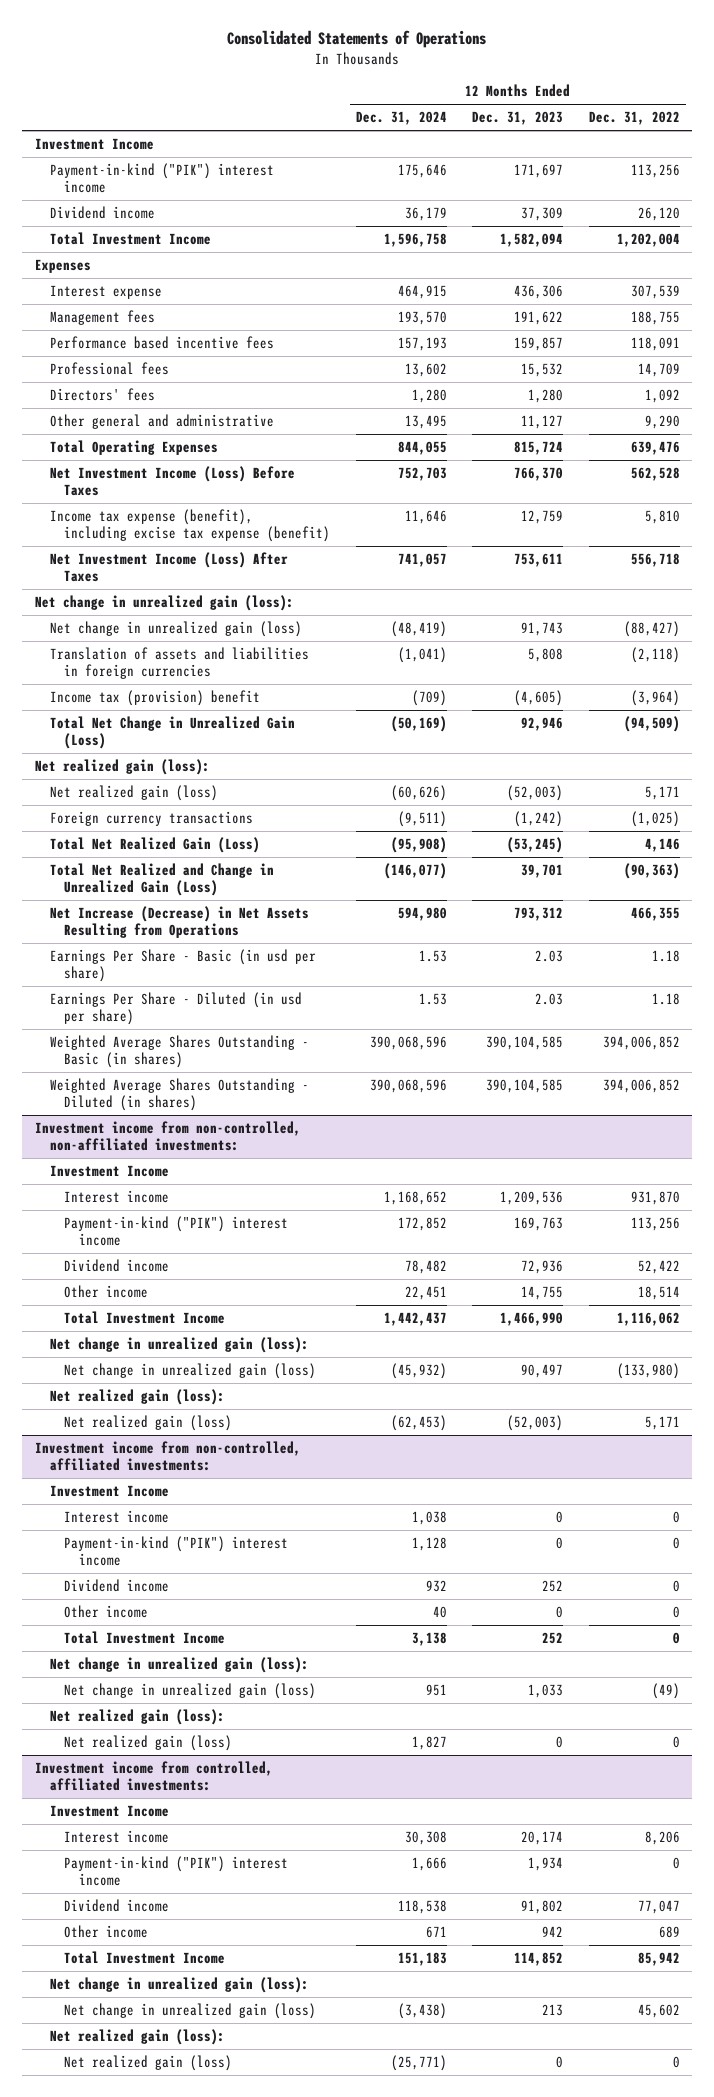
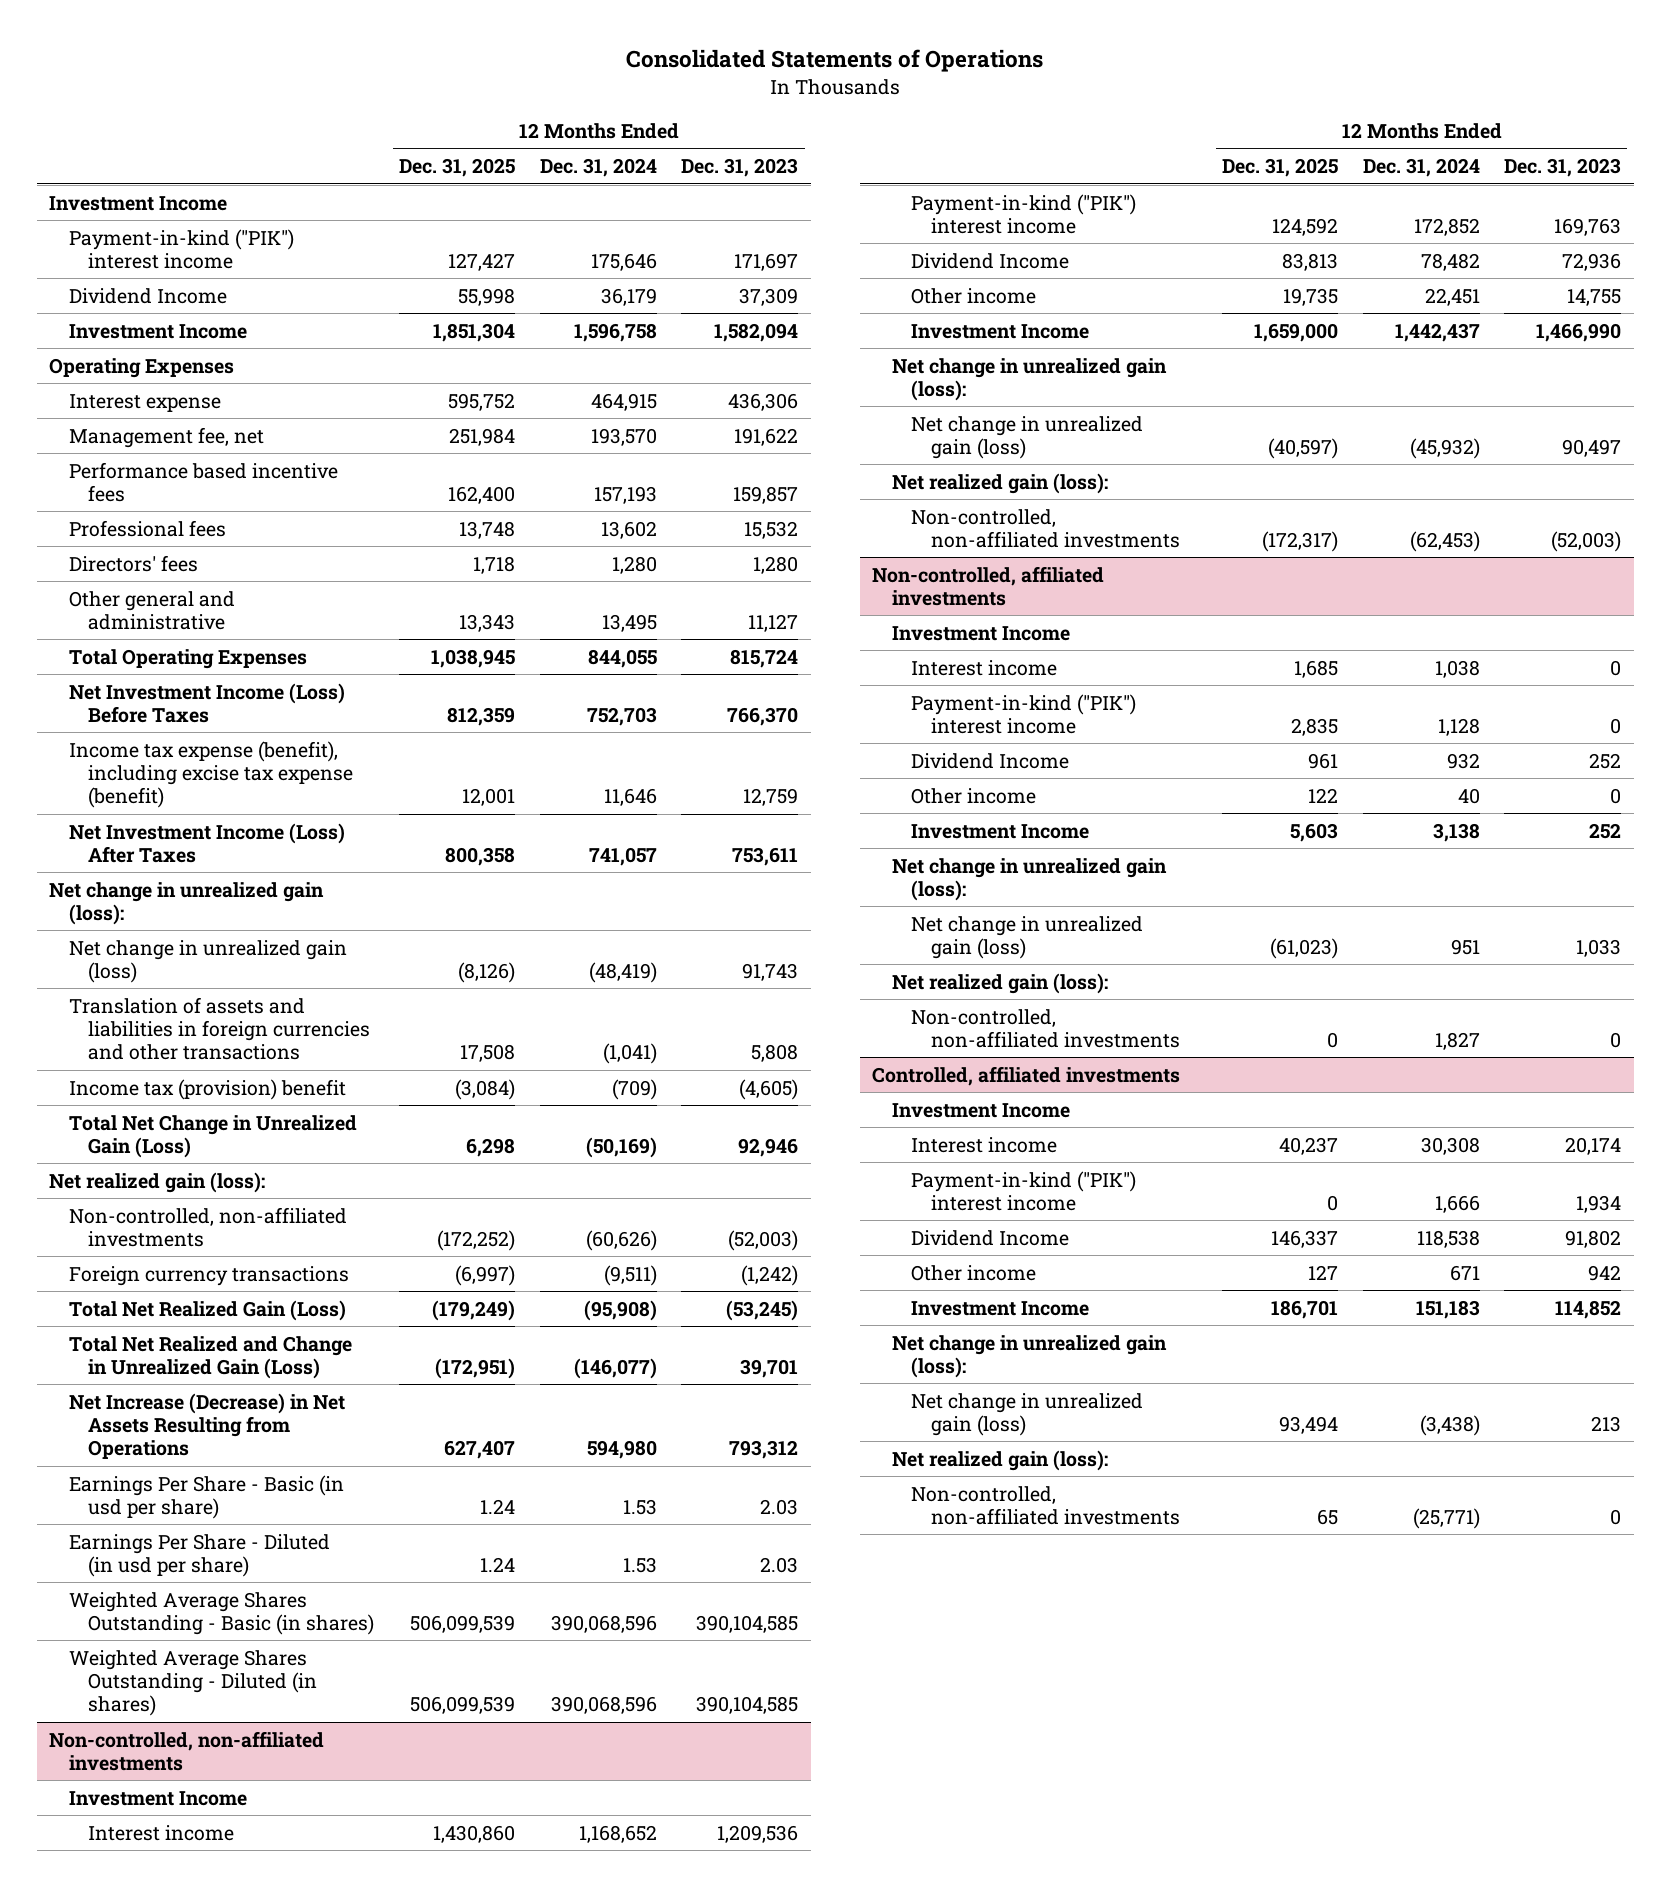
- | 12 Months Ended Dec. 31, 2024 | 12 Months Ended Dec. 31, 2023 | 12 Months Ended Dec. 31, 2022
+ | 12 Months Ended Dec. 31, 2025 | 12 Months Ended Dec. 31, 2024 | 12 Months Ended Dec. 31, 2023
- Dividend income | 36,179 | 37,309 | 26,120
- Total Investment Income | 1,596,758 | 1,582,094 | 1,202,004
- Expenses
+ Dividend Income | 55,998 | 36,179 | 37,309
+ Investment Income | 1,851,304 | 1,596,758 | 1,582,094
+ Operating Expenses
- Management fees | 193,570 | 191,622 | 188,755
+ Management fee, net | 251,984 | 193,570 | 191,622
- Translation of assets and liabilities in foreign currencies | (1,041) | 5,808 | (2,118)
+ Translation of assets and liabilities in foreign currencies and other transactions | 17,508 | (1,041) | 5,808
- Net realized gain (loss) | (60,626) | (52,003) | 5,171
+ Non-controlled, non-affiliated investments | (172,252) | (60,626) | (52,003)
- Investment income from non-controlled, non-affiliated investments:
+ Non-controlled, non-affiliated investments
- Dividend income | 78,482 | 72,936 | 52,422
+ Dividend Income | 83,813 | 78,482 | 72,936
- Total Investment Income | 1,442,437 | 1,466,990 | 1,116,062
+ Investment Income | 1,659,000 | 1,442,437 | 1,466,990
- Net realized gain (loss) | (62,453) | (52,003) | 5,171
- Investment income from non-controlled, affiliated investments:
+ Non-controlled, non-affiliated investments | (172,317) | (62,453) | (52,003)
+ Non-controlled, affiliated investments
- Dividend income | 932 | 252 | 0
+ Dividend Income | 961 | 932 | 252
- Total Investment Income | 3,138 | 252 | 0
+ Investment Income | 5,603 | 3,138 | 252
- Net realized gain (loss) | 1,827 | 0 | 0
- Investment income from controlled, affiliated investments:
+ Non-controlled, non-affiliated investments | 0 | 1,827 | 0
+ Controlled, affiliated investments
- Dividend income | 118,538 | 91,802 | 77,047
+ Dividend Income | 146,337 | 118,538 | 91,802
- Total Investment Income | 151,183 | 114,852 | 85,942
+ Investment Income | 186,701 | 151,183 | 114,852
- Net realized gain (loss) | (25,771) | 0 | 0
+ Non-controlled, non-affiliated investments | 65 | (25,771) | 0

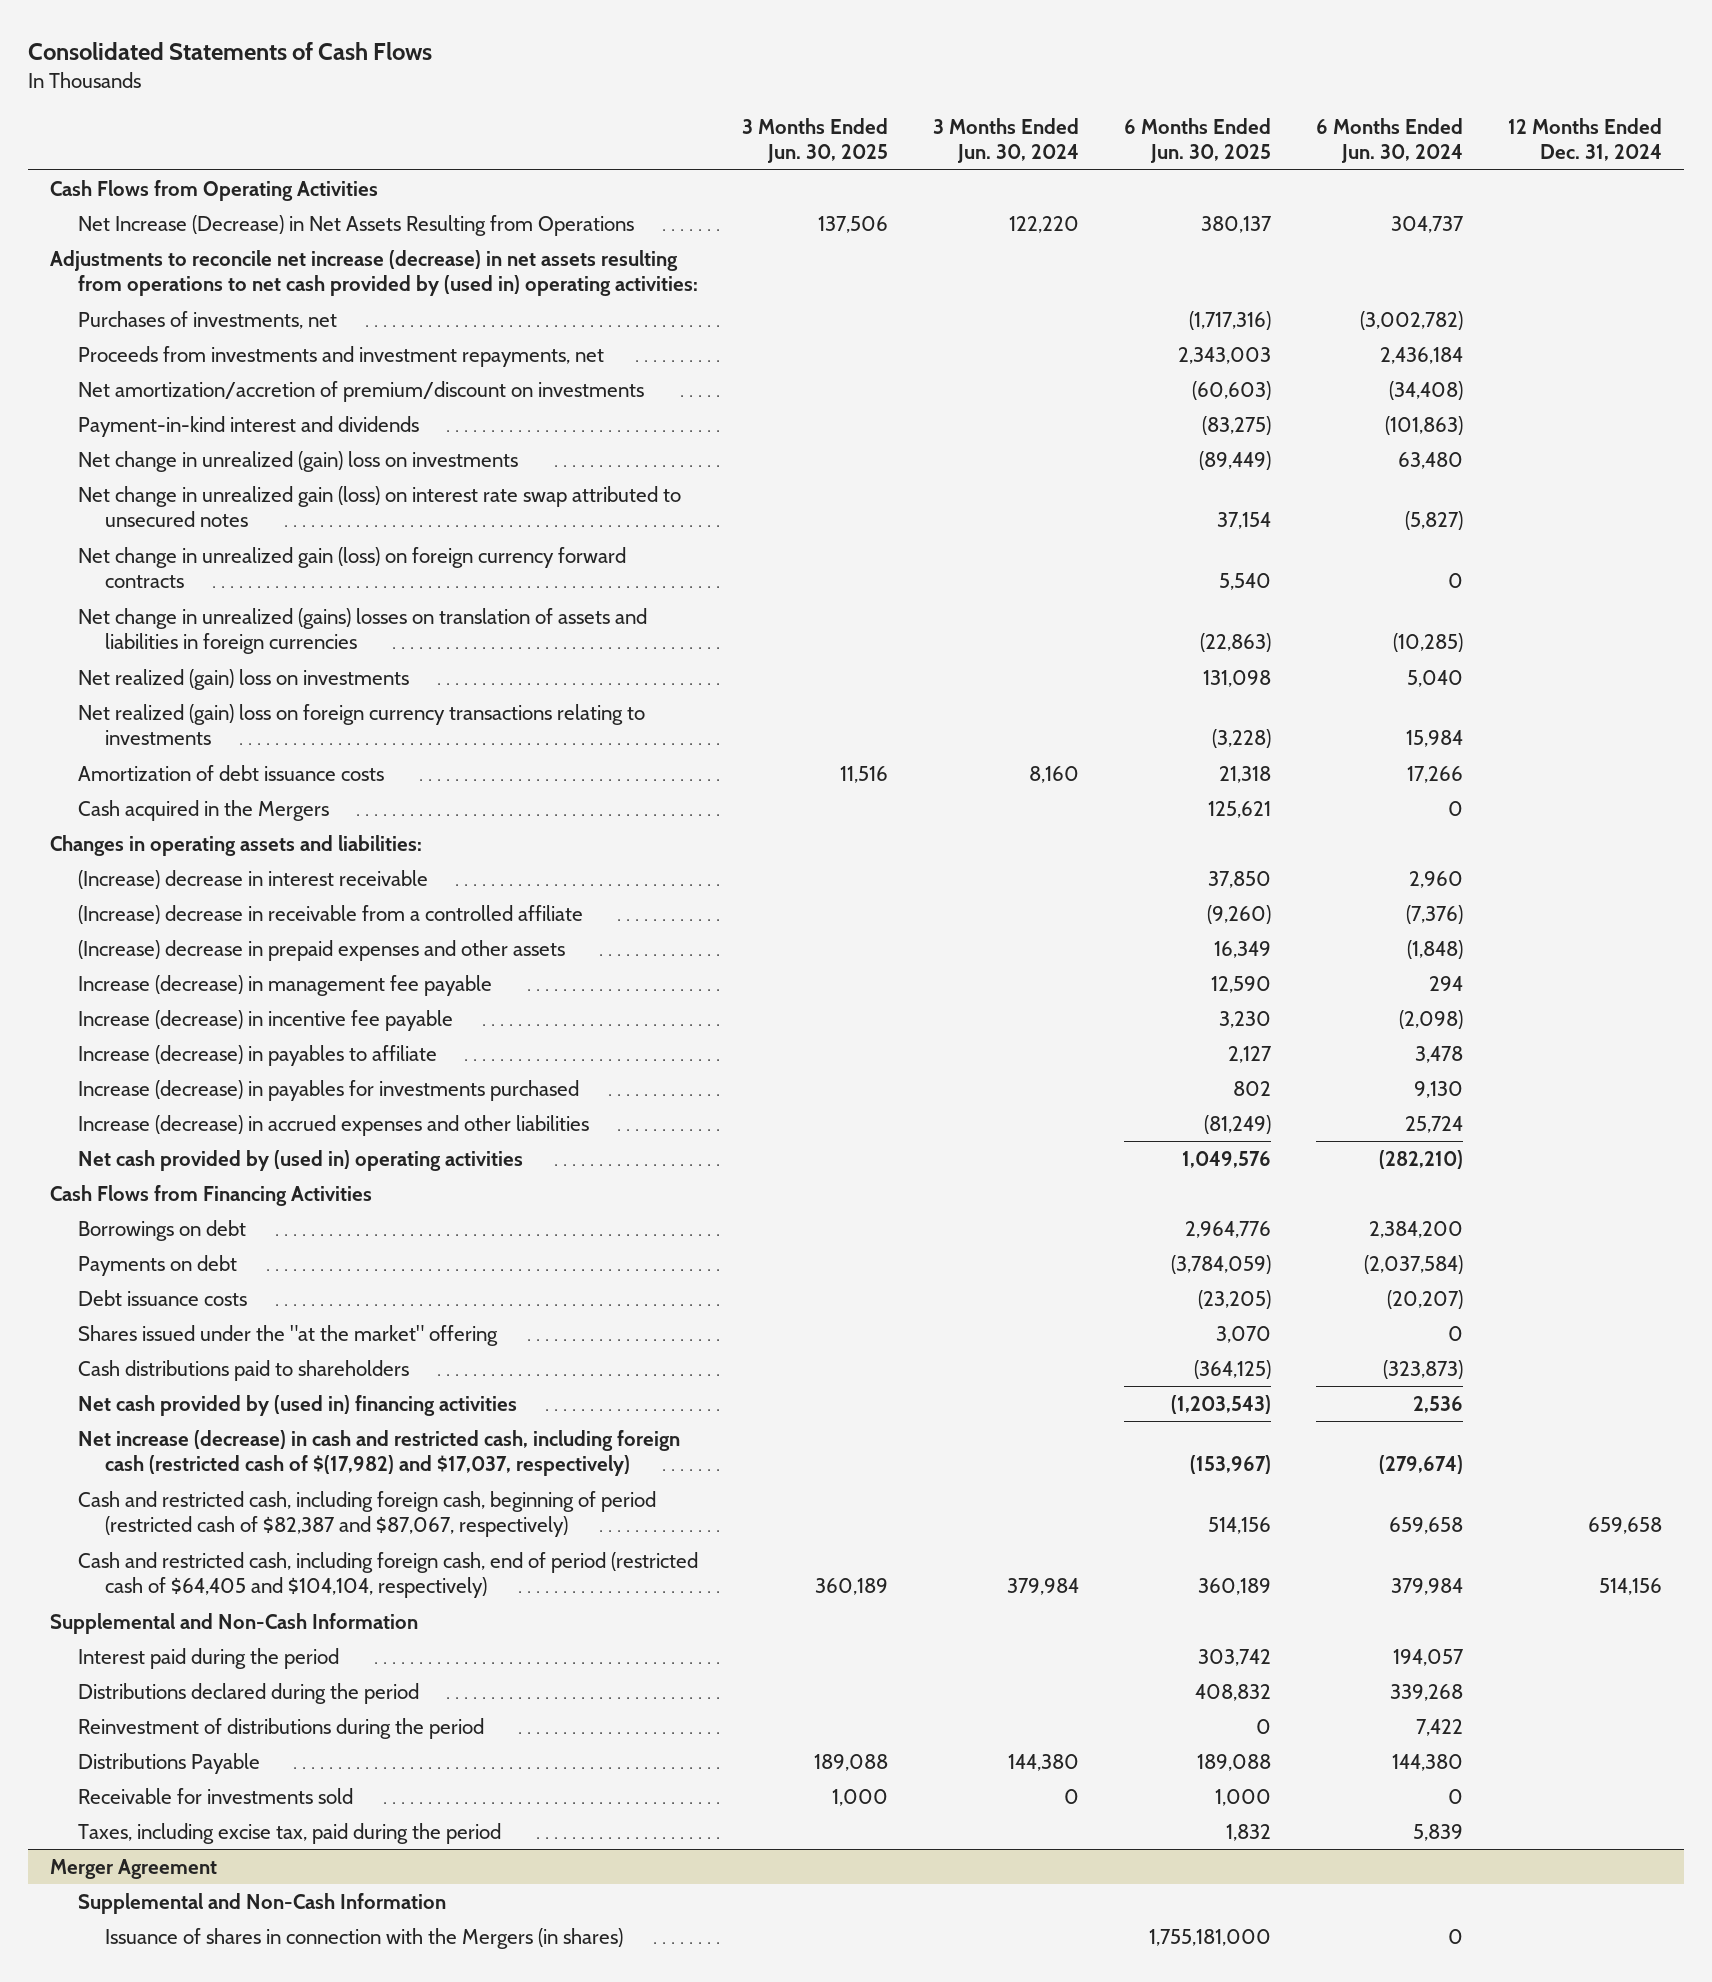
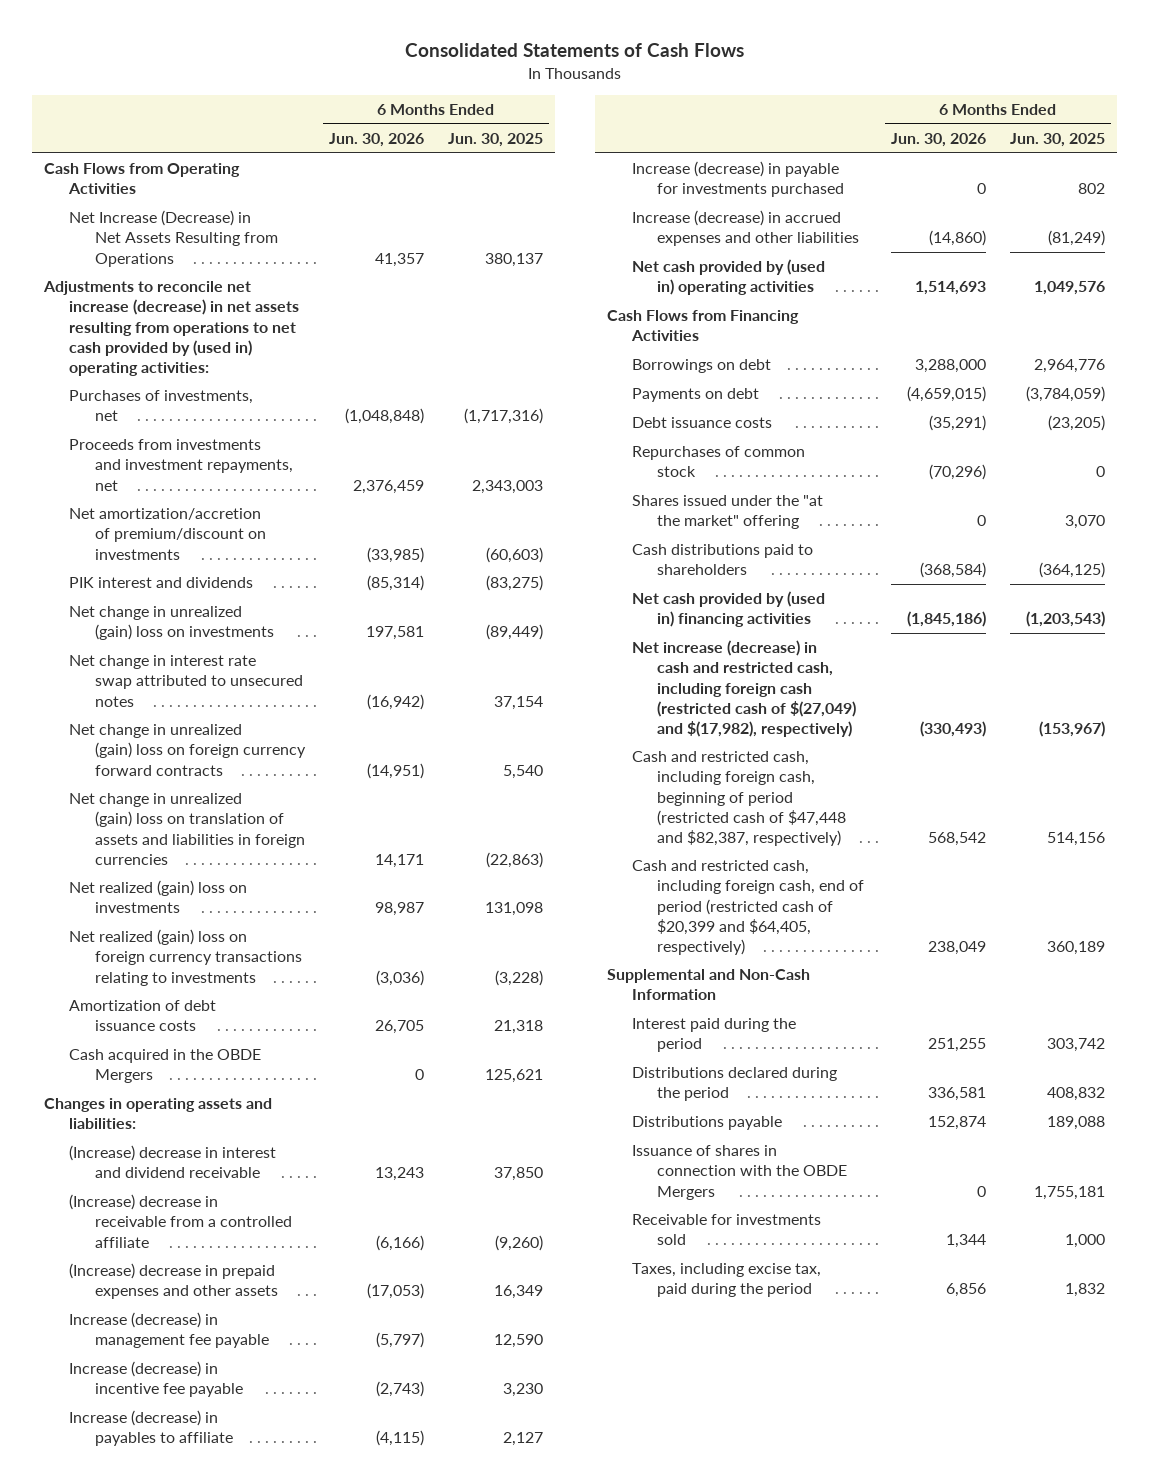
- | 3 Months Ended Jun. 30, 2025 | 3 Months Ended Jun. 30, 2024 | 6 Months Ended Jun. 30, 2025 | 6 Months Ended Jun. 30, 2024 | 12 Months Ended Dec. 31, 2024
+ | 6 Months Ended Jun. 30, 2026 | 6 Months Ended Jun. 30, 2025
- Payment-in-kind interest and dividends | | | (83,275) | (101,863) |
+ PIK interest and dividends | (85,314) | (83,275)
- Net change in unrealized gain (loss) on interest rate swap attributed to unsecured notes | | | 37,154 | (5,827) |
- Net change in unrealized gain (loss) on foreign currency forward contracts | | | 5,540 | 0 |
- Net change in unrealized (gains) losses on translation of assets and liabilities in foreign currencies | | | (22,863) | (10,285) |
+ Net change in interest rate swap attributed to unsecured notes | (16,942) | 37,154
+ Net change in unrealized (gain) loss on foreign currency forward contracts | (14,951) | 5,540
+ Net change in unrealized (gain) loss on translation of assets and liabilities in foreign currencies | 14,171 | (22,863)
- Cash acquired in the Mergers | | | 125,621 | 0 |
+ Cash acquired in the OBDE Mergers | 0 | 125,621
- (Increase) decrease in interest receivable | | | 37,850 | 2,960 |
+ (Increase) decrease in interest and dividend receivable | 13,243 | 37,850
- Increase (decrease) in payables for investments purchased | | | 802 | 9,130 |
+ Increase (decrease) in payable for investments purchased | 0 | 802
+ Repurchases of common stock | (70,296) | 0
- Net increase (decrease) in cash and restricted cash, including foreign cash (restricted cash of $(17,982) and $17,037, respectively) | | | (153,967) | (279,674) |
- Cash and restricted cash, including foreign cash, beginning of period (restricted cash of $82,387 and $87,067, respectively) | | | 514,156 | 659,658 | 659,658
- Cash and restricted cash, including foreign cash, end of period (restricted cash of $64,405 and $104,104, respectively) | 360,189 | 379,984 | 360,189 | 379,984 | 514,156
+ Net increase (decrease) in cash and restricted cash, including foreign cash (restricted cash of $(27,049) and $(17,982), respectively) | (330,493) | (153,967)
+ Cash and restricted cash, including foreign cash, beginning of period (restricted cash of $47,448 and $82,387, respectively) | 568,542 | 514,156
+ Cash and restricted cash, including foreign cash, end of period (restricted cash of $20,399 and $64,405, respectively) | 238,049 | 360,189
- Reinvestment of distributions during the period | | | 0 | 7,422 |
- Distributions Payable | 189,088 | 144,380 | 189,088 | 144,380 |
+ Distributions payable | 152,874 | 189,088
+ Issuance of shares in connection with the OBDE Mergers | 0 | 1,755,181
- Merger Agreement
- Supplemental and Non-Cash Information
- Issuance of shares in connection with the Mergers (in shares) | | | 1,755,181,000 | 0 |

